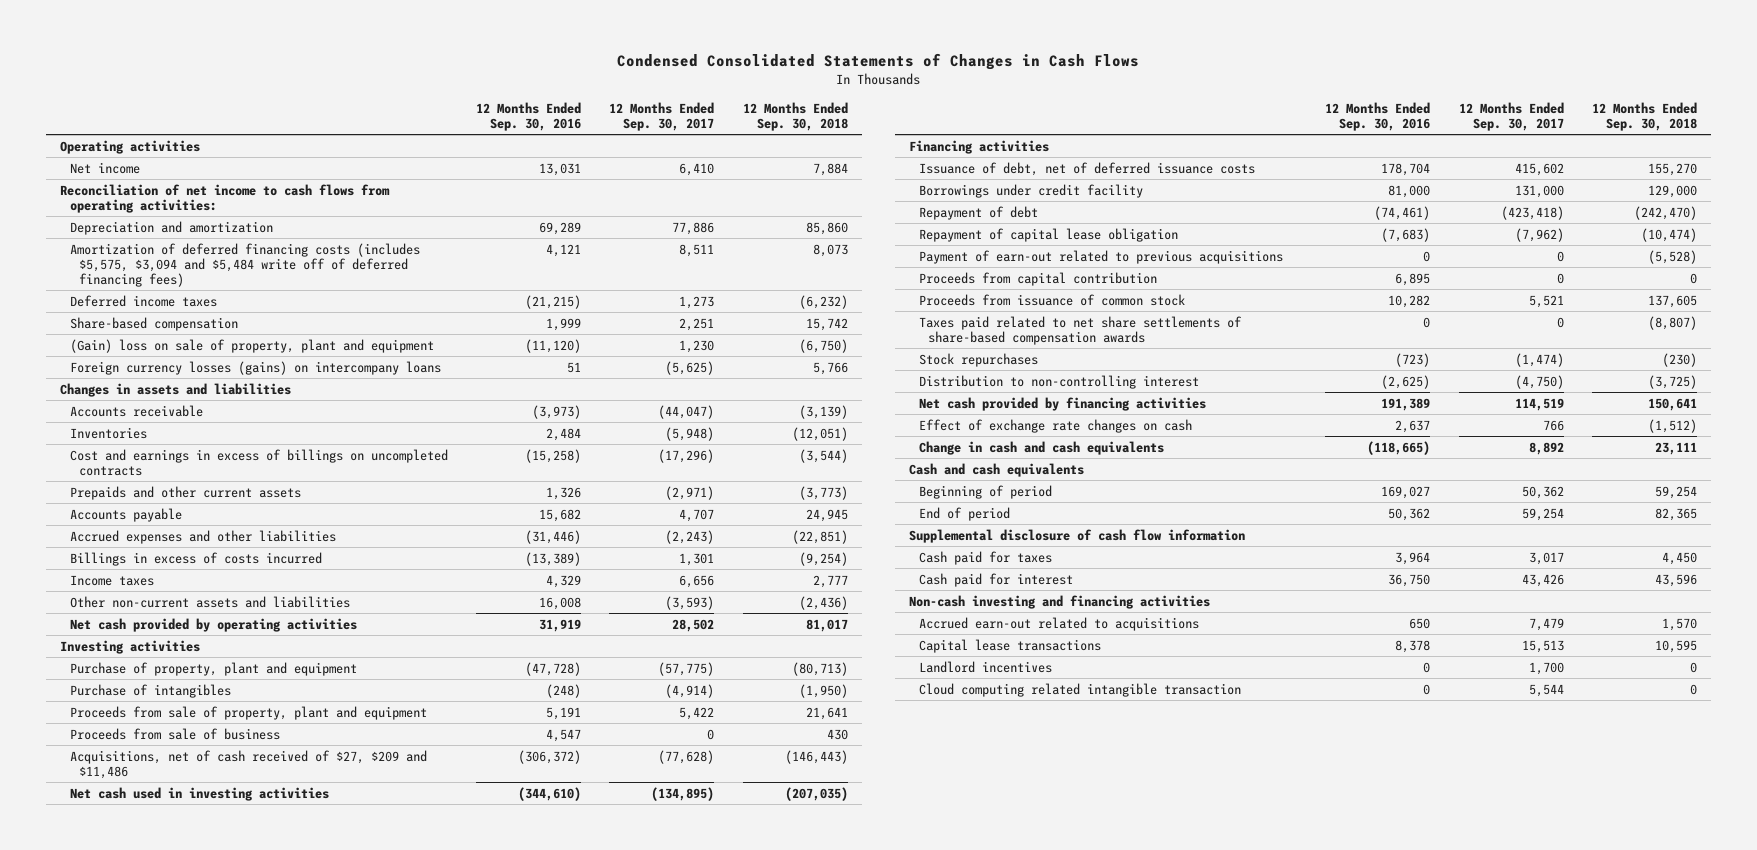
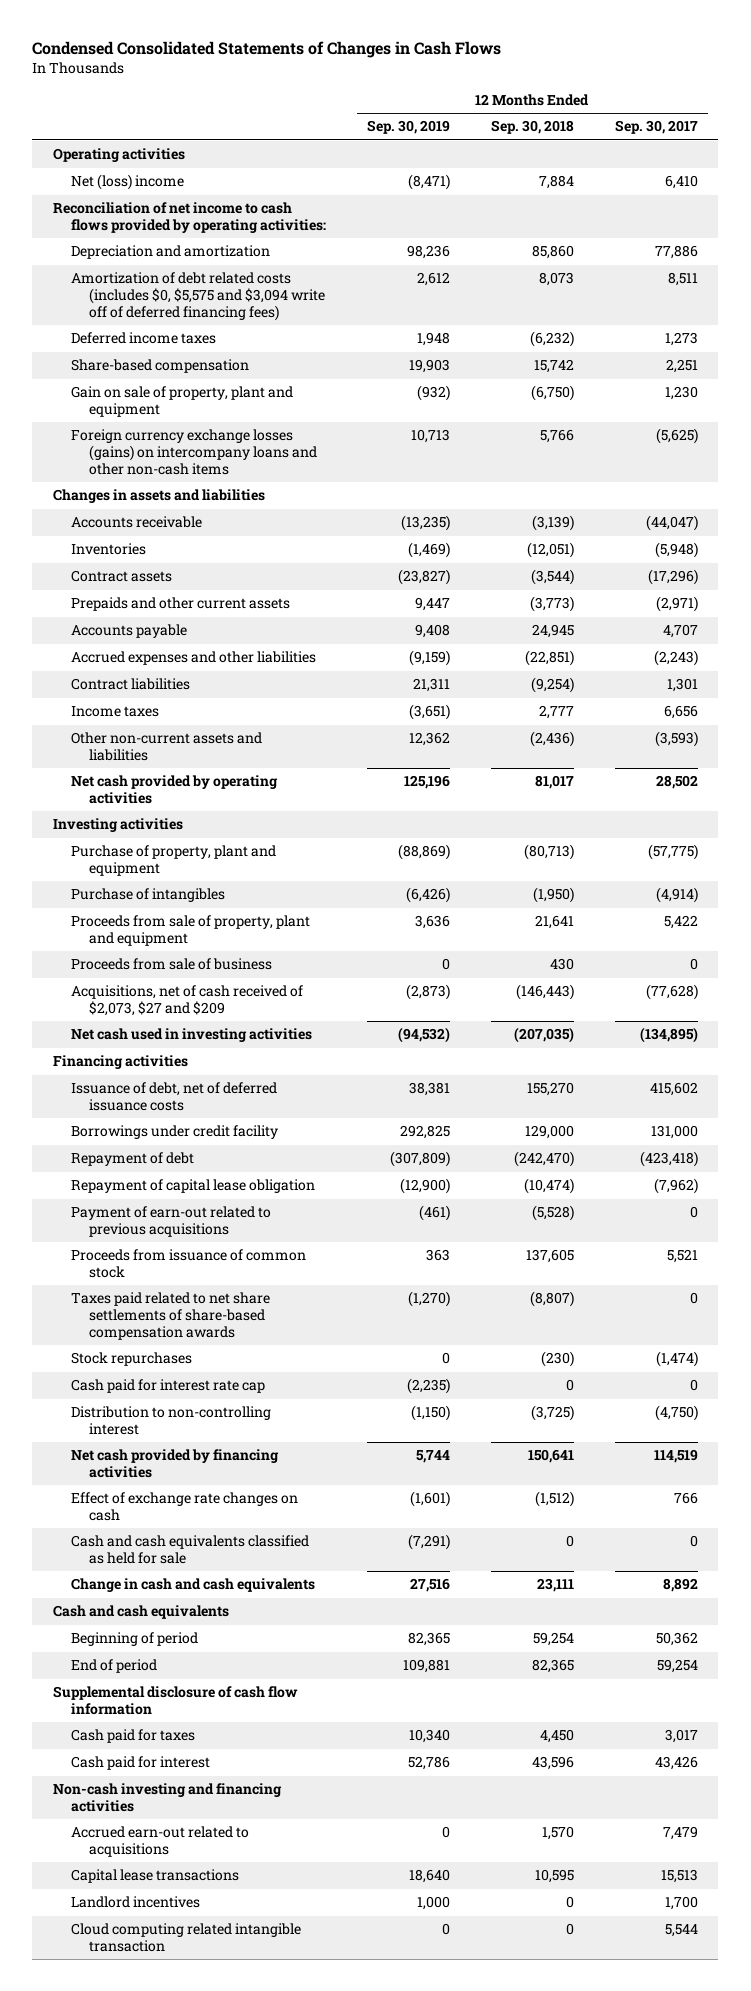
- | 12 Months Ended Sep. 30, 2016 | 12 Months Ended Sep. 30, 2017 | 12 Months Ended Sep. 30, 2018
+ | 12 Months Ended Sep. 30, 2019 | 12 Months Ended Sep. 30, 2018 | 12 Months Ended Sep. 30, 2017
- Net income | 13,031 | 6,410 | 7,884
- Reconciliation of net income to cash flows from operating activities:
+ Net (loss) income | (8,471) | 7,884 | 6,410
+ Reconciliation of net income to cash flows provided by operating activities:
- Amortization of deferred financing costs (includes $5,575, $3,094 and $5,484 write off of deferred financing fees) | 4,121 | 8,511 | 8,073
+ Amortization of debt related costs (includes $0, $5,575 and $3,094 write off of deferred financing fees) | 2,612 | 8,073 | 8,511
- (Gain) loss on sale of property, plant and equipment | (11,120) | 1,230 | (6,750)
- Foreign currency losses (gains) on intercompany loans | 51 | (5,625) | 5,766
+ Gain on sale of property, plant and equipment | (932) | (6,750) | 1,230
+ Foreign currency exchange losses (gains) on intercompany loans and other non-cash items | 10,713 | 5,766 | (5,625)
- Cost and earnings in excess of billings on uncompleted contracts | (15,258) | (17,296) | (3,544)
+ Contract assets | (23,827) | (3,544) | (17,296)
- Billings in excess of costs incurred | (13,389) | 1,301 | (9,254)
+ Contract liabilities | 21,311 | (9,254) | 1,301
- Acquisitions, net of cash received of $27, $209 and $11,486 | (306,372) | (77,628) | (146,443)
+ Acquisitions, net of cash received of $2,073, $27 and $209 | (2,873) | (146,443) | (77,628)
- Proceeds from capital contribution | 6,895 | 0 | 0
+ Cash paid for interest rate cap | (2,235) | 0 | 0
+ Cash and cash equivalents classified as held for sale | (7,291) | 0 | 0

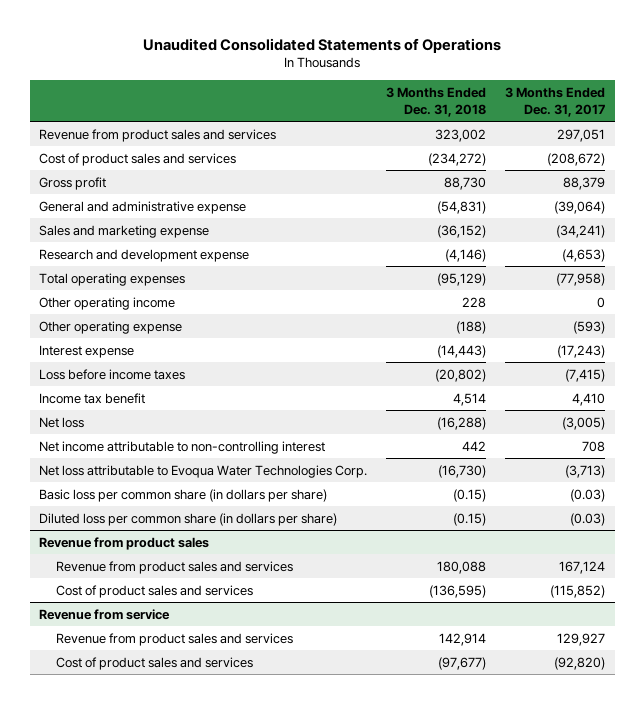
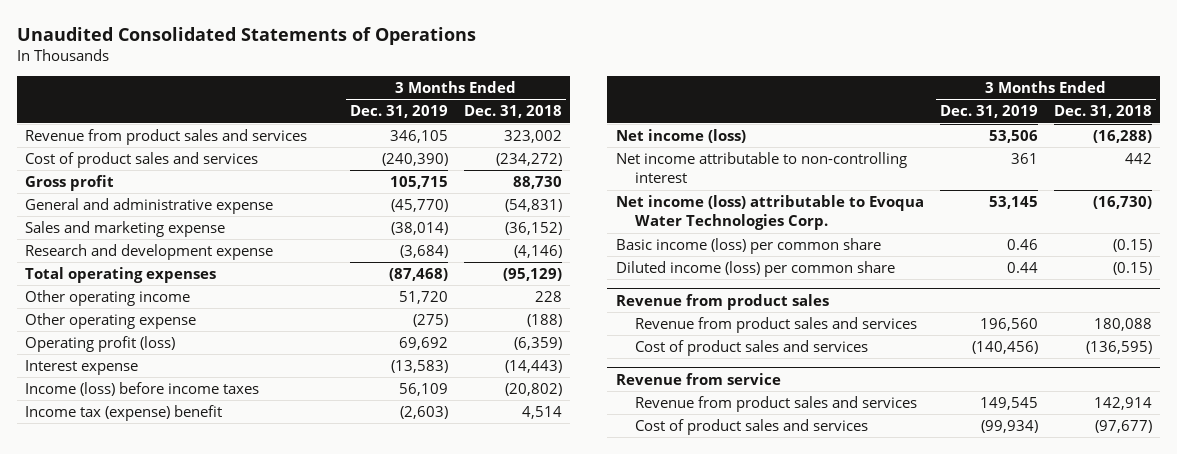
- | 3 Months Ended Dec. 31, 2018 | 3 Months Ended Dec. 31, 2017
+ | 3 Months Ended Dec. 31, 2019 | 3 Months Ended Dec. 31, 2018
+ Operating profit (loss) | 69,692 | (6,359)
- Loss before income taxes | (20,802) | (7,415)
- Income tax benefit | 4,514 | 4,410
- Net loss | (16,288) | (3,005)
+ Income (loss) before income taxes | 56,109 | (20,802)
+ Income tax (expense) benefit | (2,603) | 4,514
+ Net income (loss) | 53,506 | (16,288)
- Net loss attributable to Evoqua Water Technologies Corp. | (16,730) | (3,713)
- Basic loss per common share (in dollars per share) | (0.15) | (0.03)
- Diluted loss per common share (in dollars per share) | (0.15) | (0.03)
+ Net income (loss) attributable to Evoqua Water Technologies Corp. | 53,145 | (16,730)
+ Basic income (loss) per common share | 0.46 | (0.15)
+ Diluted income (loss) per common share | 0.44 | (0.15)

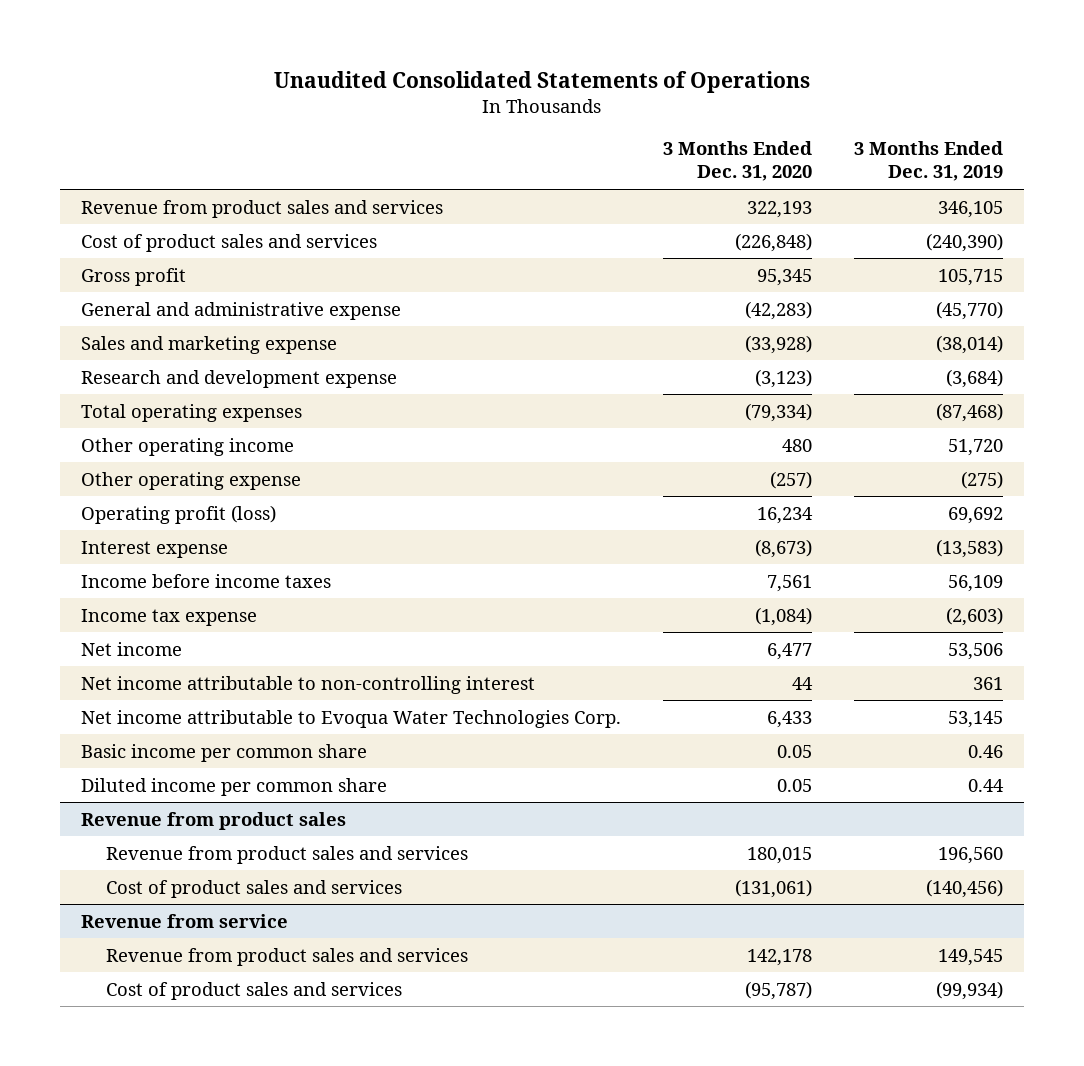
- | 3 Months Ended Dec. 31, 2019 | 3 Months Ended Dec. 31, 2018
+ | 3 Months Ended Dec. 31, 2020 | 3 Months Ended Dec. 31, 2019
- Income (loss) before income taxes | 56,109 | (20,802)
- Income tax (expense) benefit | (2,603) | 4,514
- Net income (loss) | 53,506 | (16,288)
+ Income before income taxes | 7,561 | 56,109
+ Income tax expense | (1,084) | (2,603)
+ Net income | 6,477 | 53,506
- Net income (loss) attributable to Evoqua Water Technologies Corp. | 53,145 | (16,730)
- Basic income (loss) per common share | 0.46 | (0.15)
- Diluted income (loss) per common share | 0.44 | (0.15)
+ Net income attributable to Evoqua Water Technologies Corp. | 6,433 | 53,145
+ Basic income per common share | 0.05 | 0.46
+ Diluted income per common share | 0.05 | 0.44

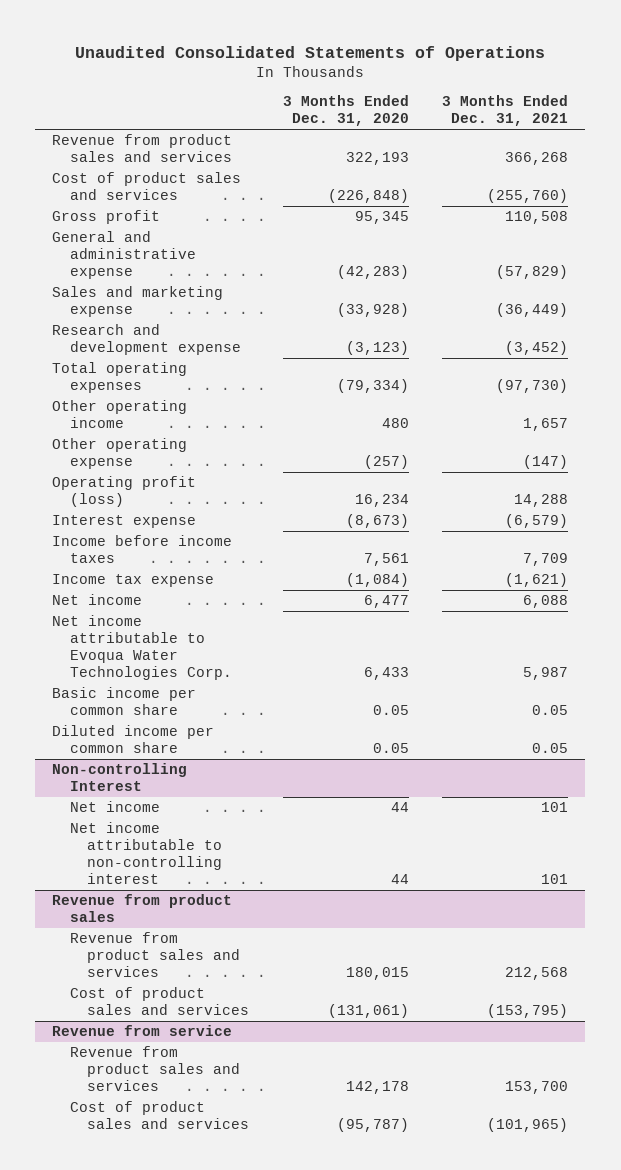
- | 3 Months Ended Dec. 31, 2020 | 3 Months Ended Dec. 31, 2019
+ | 3 Months Ended Dec. 31, 2020 | 3 Months Ended Dec. 31, 2021
- Net income attributable to non-controlling interest | 44 | 361
+ Non-controlling Interest
+ Net income | 44 | 101
+ Net income attributable to non-controlling interest | 44 | 101

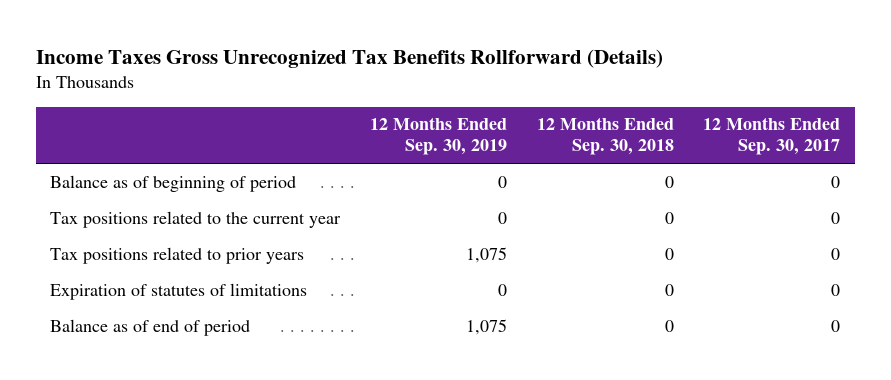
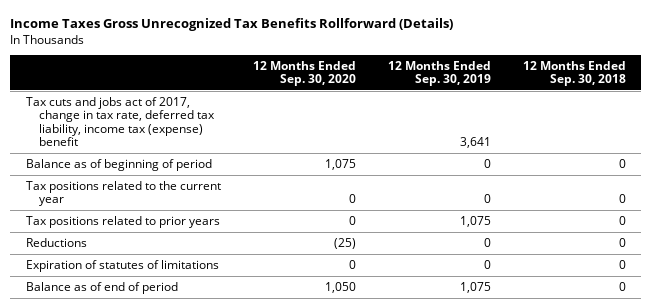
- | 12 Months Ended Sep. 30, 2019 | 12 Months Ended Sep. 30, 2018 | 12 Months Ended Sep. 30, 2017
+ | 12 Months Ended Sep. 30, 2020 | 12 Months Ended Sep. 30, 2019 | 12 Months Ended Sep. 30, 2018
+ Tax cuts and jobs act of 2017, change in tax rate, deferred tax liability, income tax (expense) benefit | | 3,641 |
+ Reductions | (25) | 0 | 0

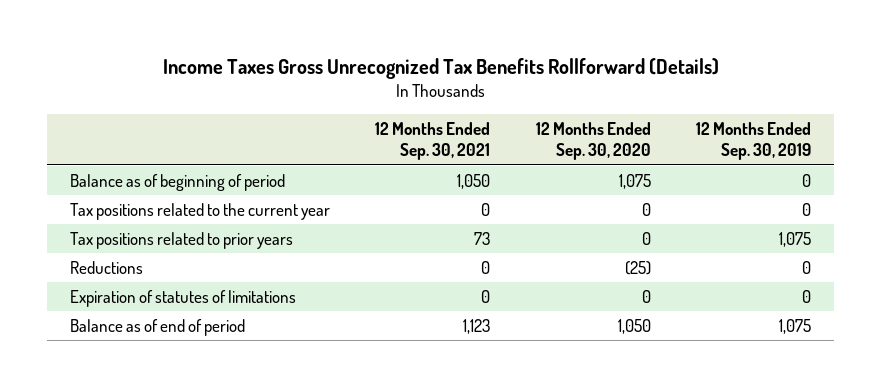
- | 12 Months Ended Sep. 30, 2020 | 12 Months Ended Sep. 30, 2019 | 12 Months Ended Sep. 30, 2018
+ | 12 Months Ended Sep. 30, 2021 | 12 Months Ended Sep. 30, 2020 | 12 Months Ended Sep. 30, 2019
- Tax cuts and jobs act of 2017, change in tax rate, deferred tax liability, income tax (expense) benefit | | 3,641 |

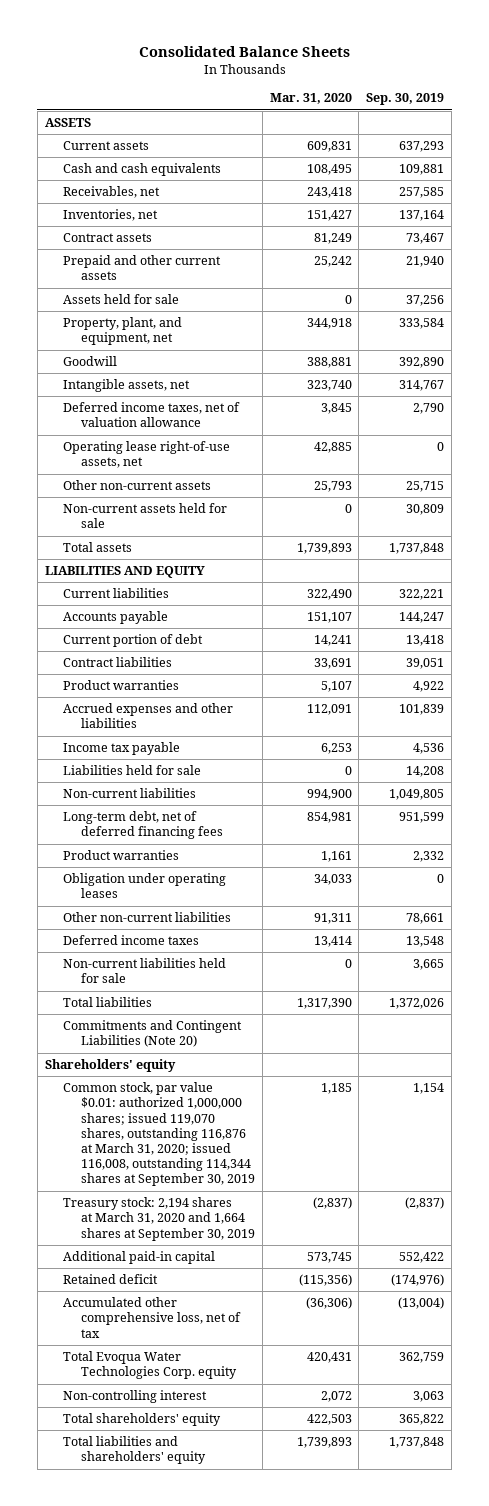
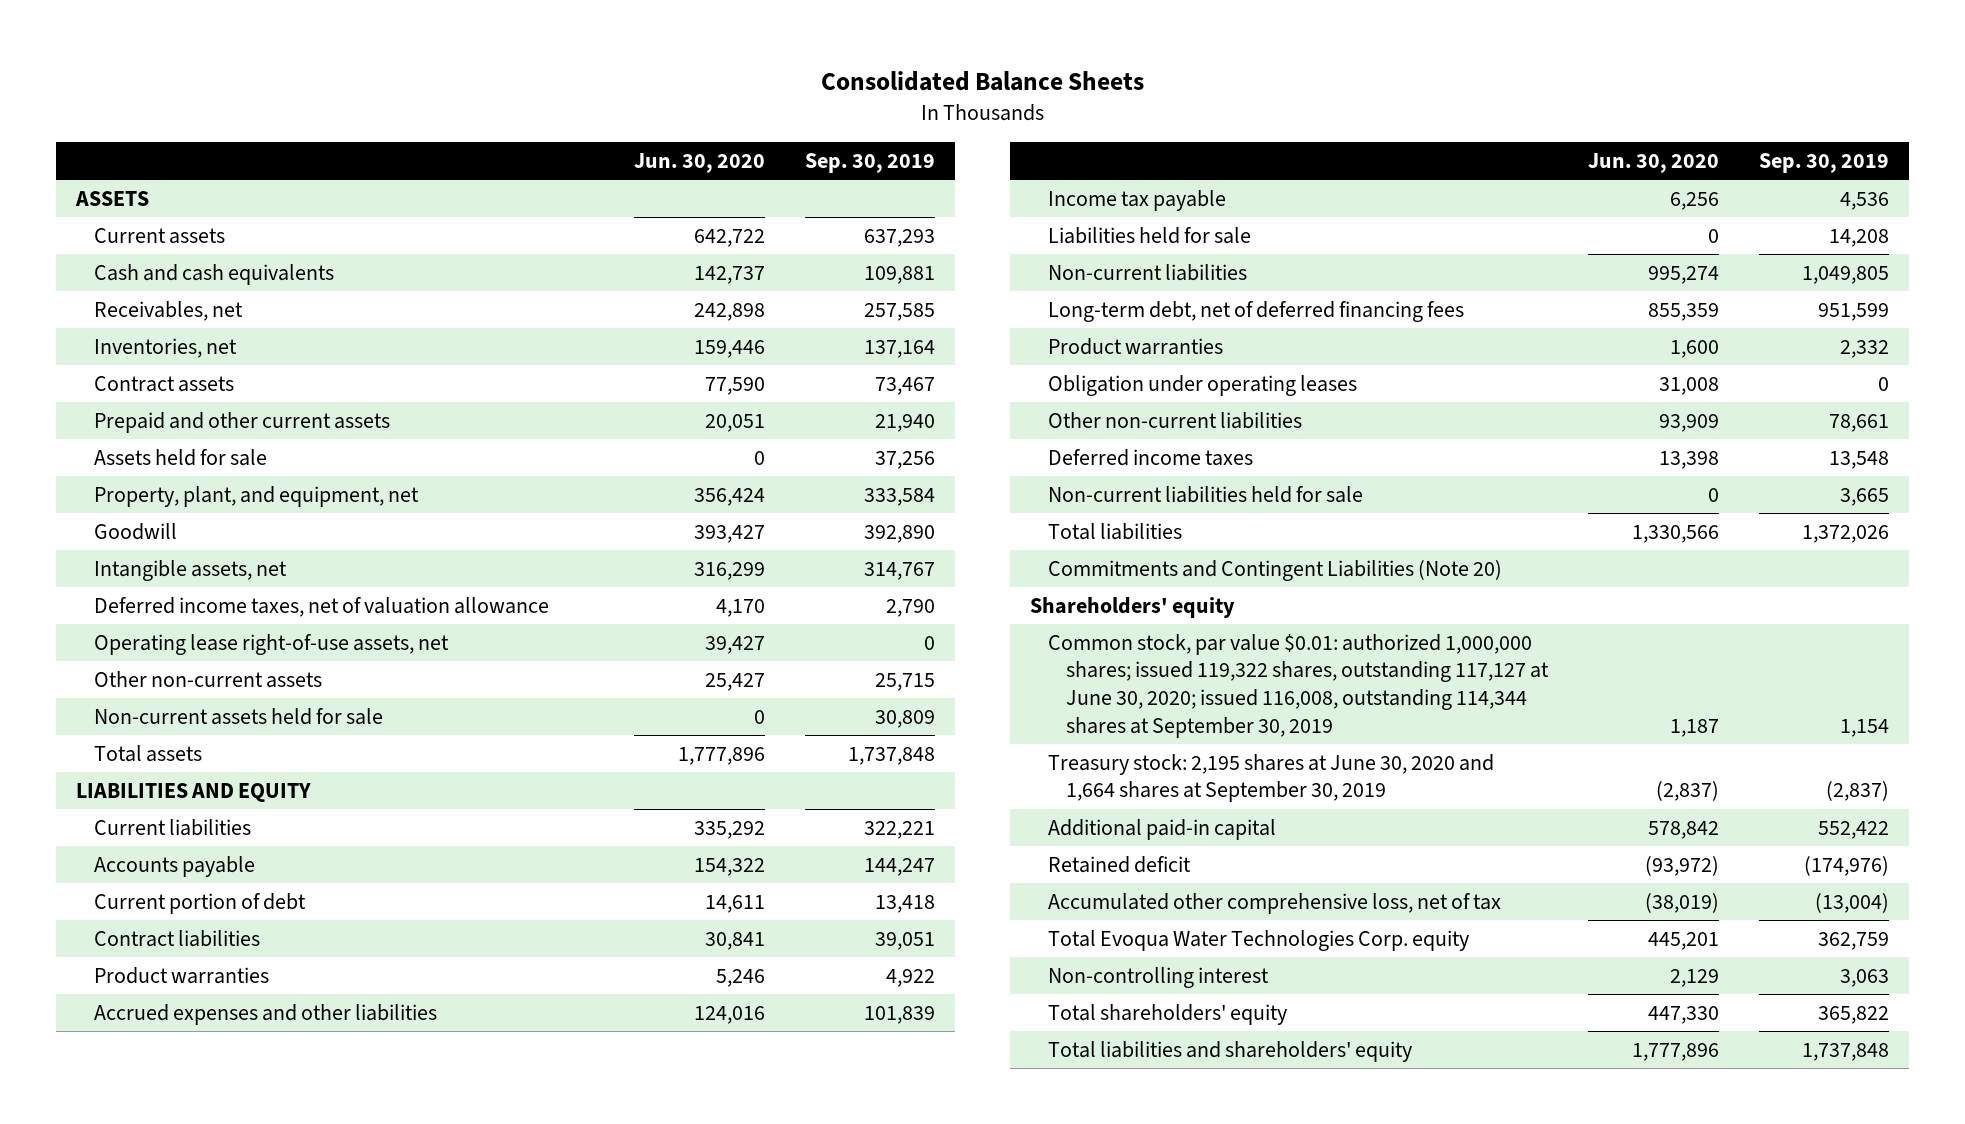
- | Mar. 31, 2020 | Sep. 30, 2019
+ | Jun. 30, 2020 | Sep. 30, 2019
- Common stock, par value $0.01: authorized 1,000,000 shares; issued 119,070 shares, outstanding 116,876 at March 31, 2020; issued 116,008, outstanding 114,344 shares at September 30, 2019 | 1,185 | 1,154
- Treasury stock: 2,194 shares at March 31, 2020 and 1,664 shares at September 30, 2019 | (2,837) | (2,837)
+ Common stock, par value $0.01: authorized 1,000,000 shares; issued 119,322 shares, outstanding 117,127 at June 30, 2020; issued 116,008, outstanding 114,344 shares at September 30, 2019 | 1,187 | 1,154
+ Treasury stock: 2,195 shares at June 30, 2020 and 1,664 shares at September 30, 2019 | (2,837) | (2,837)

